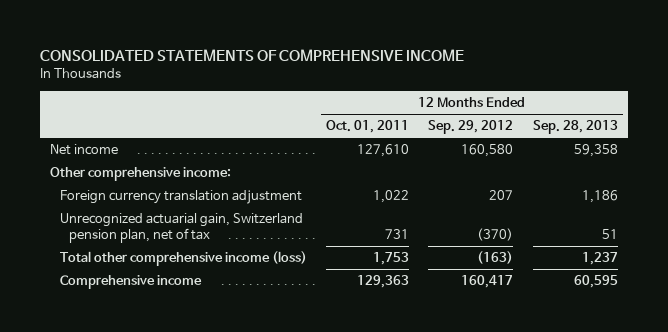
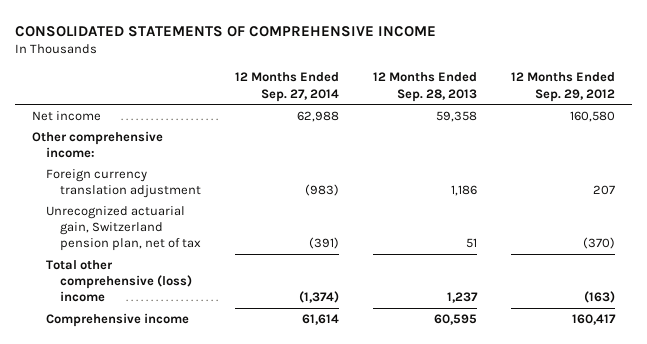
- | 12 Months Ended Oct. 01, 2011 | 12 Months Ended Sep. 29, 2012 | 12 Months Ended Sep. 28, 2013
+ | 12 Months Ended Sep. 27, 2014 | 12 Months Ended Sep. 28, 2013 | 12 Months Ended Sep. 29, 2012
- Total other comprehensive income (loss) | 1,753 | (163) | 1,237
+ Total other comprehensive (loss) income | (1,374) | 1,237 | (163)

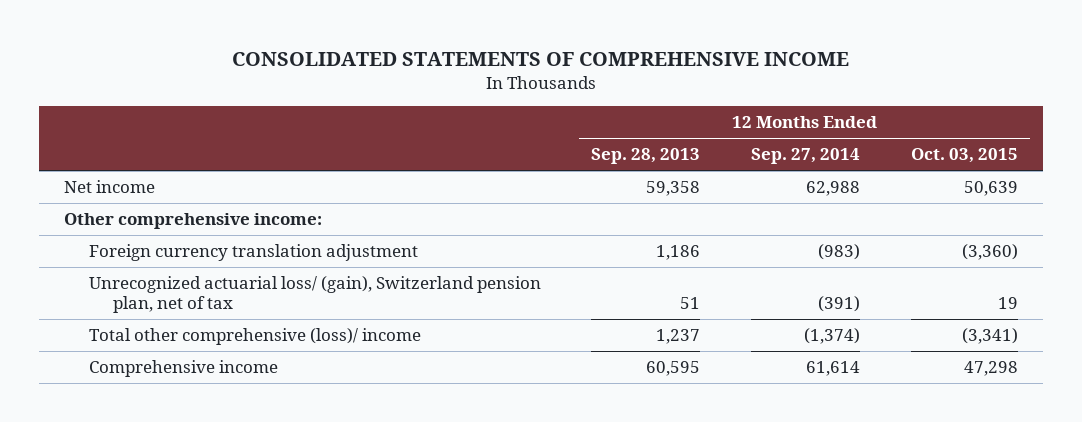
- | 12 Months Ended Sep. 27, 2014 | 12 Months Ended Sep. 28, 2013 | 12 Months Ended Sep. 29, 2012
+ | 12 Months Ended Sep. 28, 2013 | 12 Months Ended Sep. 27, 2014 | 12 Months Ended Oct. 03, 2015
- Unrecognized actuarial gain, Switzerland pension plan, net of tax | (391) | 51 | (370)
- Total other comprehensive (loss) income | (1,374) | 1,237 | (163)
+ Unrecognized actuarial loss/ (gain), Switzerland pension plan, net of tax | 51 | (391) | 19
+ Total other comprehensive (loss)/ income | 1,237 | (1,374) | (3,341)

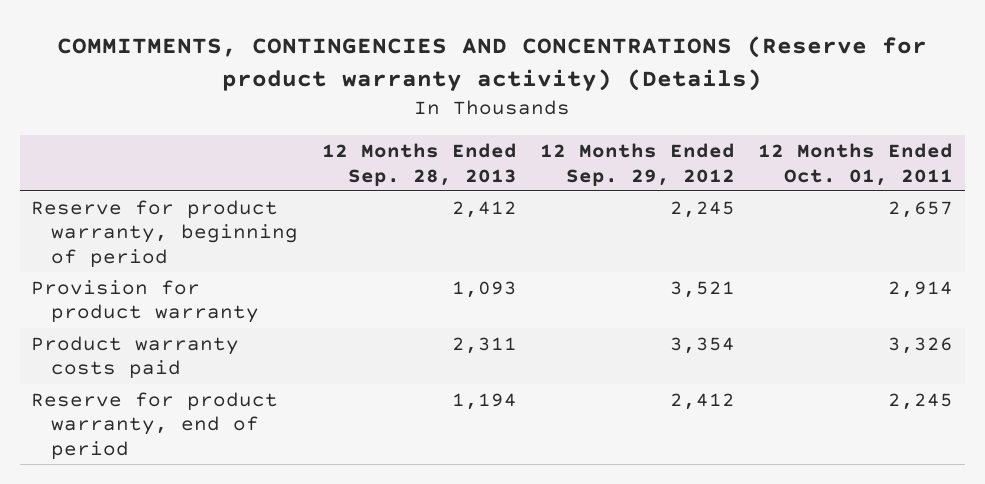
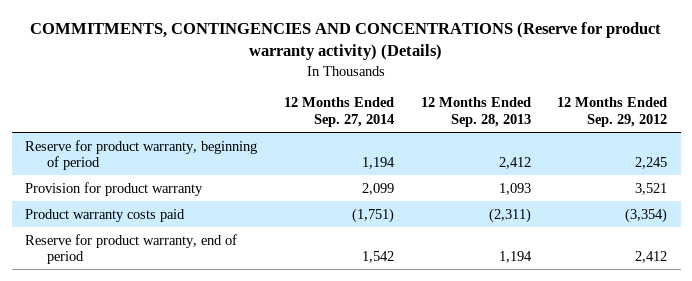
- | 12 Months Ended Sep. 28, 2013 | 12 Months Ended Sep. 29, 2012 | 12 Months Ended Oct. 01, 2011
+ | 12 Months Ended Sep. 27, 2014 | 12 Months Ended Sep. 28, 2013 | 12 Months Ended Sep. 29, 2012
- Product warranty costs paid | 2,311 | 3,354 | 3,326
+ Product warranty costs paid | (1,751) | (2,311) | (3,354)

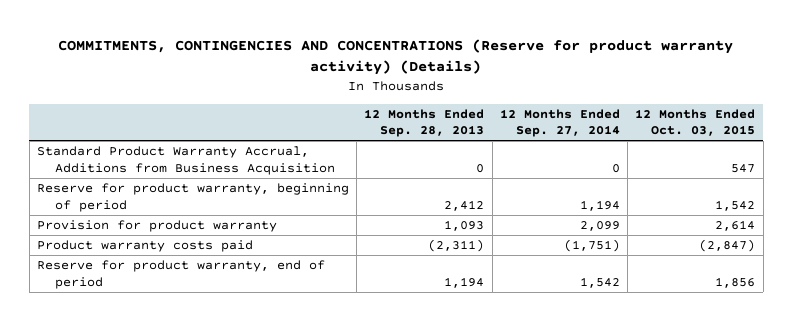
- | 12 Months Ended Sep. 27, 2014 | 12 Months Ended Sep. 28, 2013 | 12 Months Ended Sep. 29, 2012
+ | 12 Months Ended Sep. 28, 2013 | 12 Months Ended Sep. 27, 2014 | 12 Months Ended Oct. 03, 2015
+ Standard Product Warranty Accrual, Additions from Business Acquisition | 0 | 0 | 547

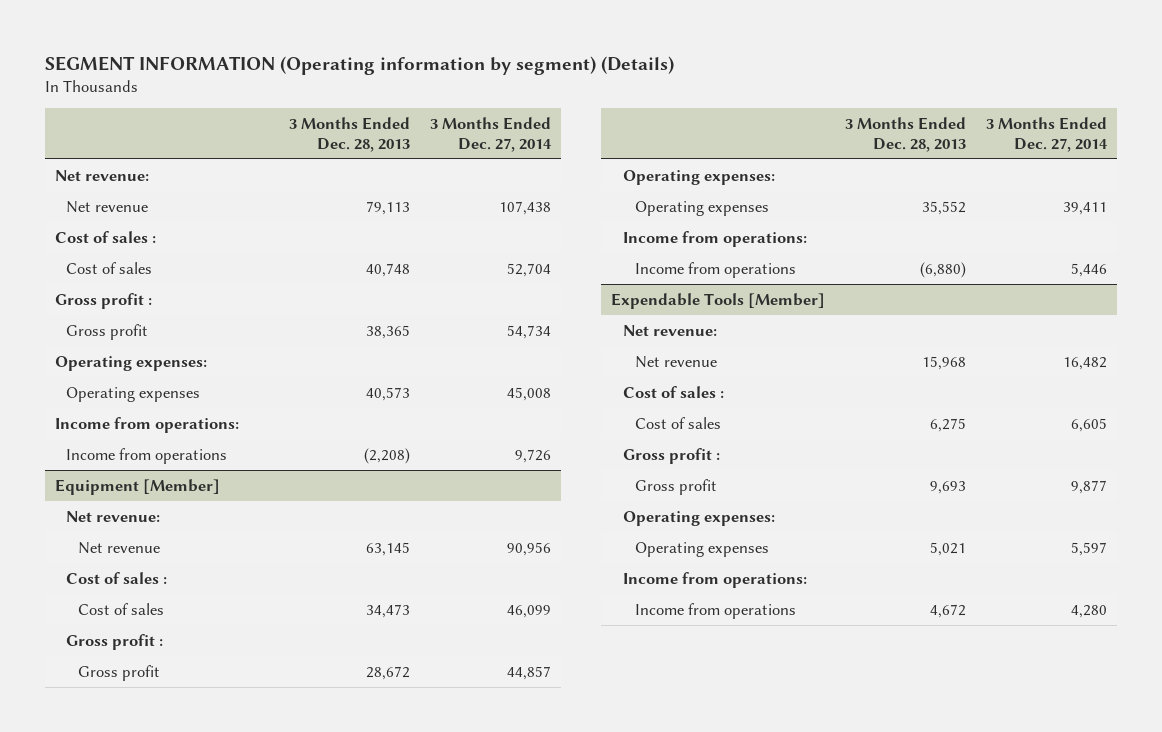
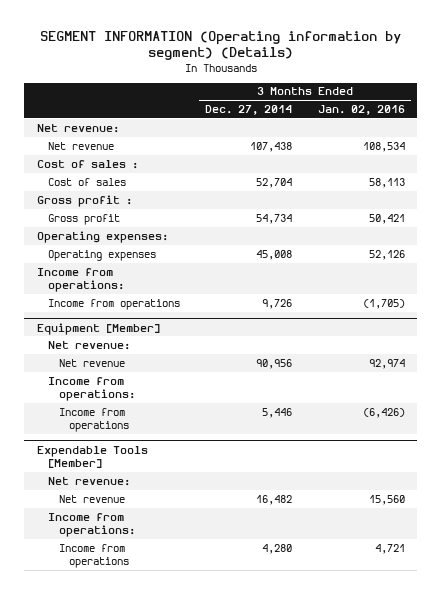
- | 3 Months Ended Dec. 28, 2013 | 3 Months Ended Dec. 27, 2014
+ | 3 Months Ended Dec. 27, 2014 | 3 Months Ended Jan. 02, 2016
@ Equipment [Member]
- Cost of sales :
- Cost of sales | 34,473 | 46,099
- Gross profit :
- Gross profit | 28,672 | 44,857
- Operating expenses:
- Operating expenses | 35,552 | 39,411
@ Expendable Tools [Member]
- Cost of sales :
- Cost of sales | 6,275 | 6,605
- Gross profit :
- Gross profit | 9,693 | 9,877
- Operating expenses:
- Operating expenses | 5,021 | 5,597

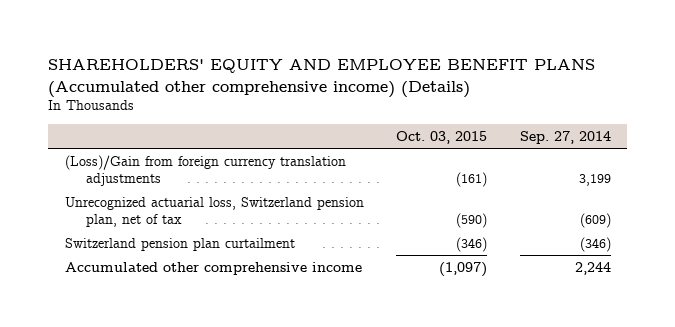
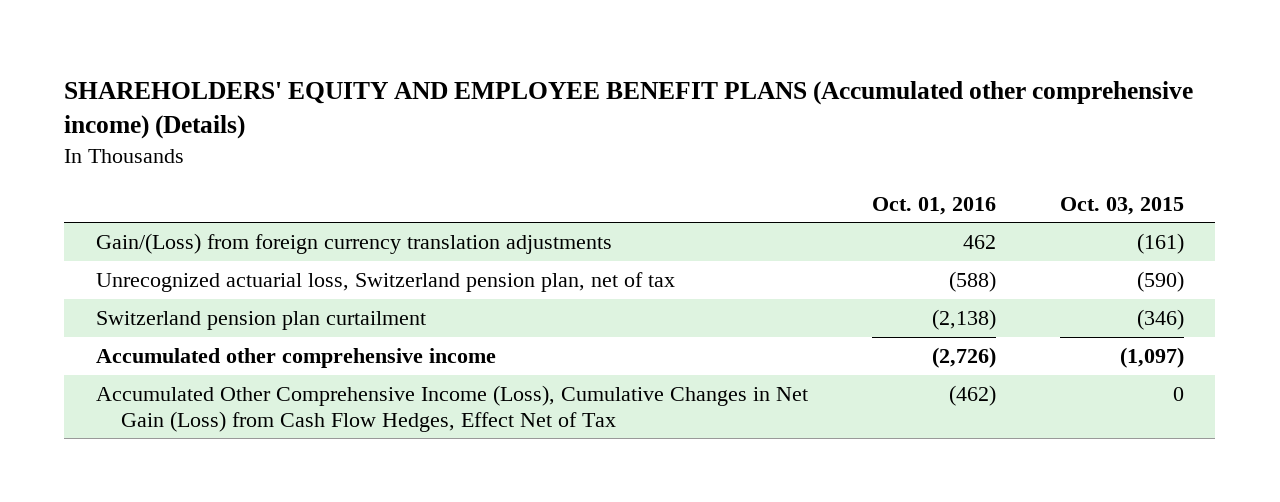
- | Oct. 03, 2015 | Sep. 27, 2014
+ | Oct. 01, 2016 | Oct. 03, 2015
- (Loss)/Gain from foreign currency translation adjustments | (161) | 3,199
+ Gain/(Loss) from foreign currency translation adjustments | 462 | (161)
+ Accumulated Other Comprehensive Income (Loss), Cumulative Changes in Net Gain (Loss) from Cash Flow Hedges, Effect Net of Tax | (462) | 0

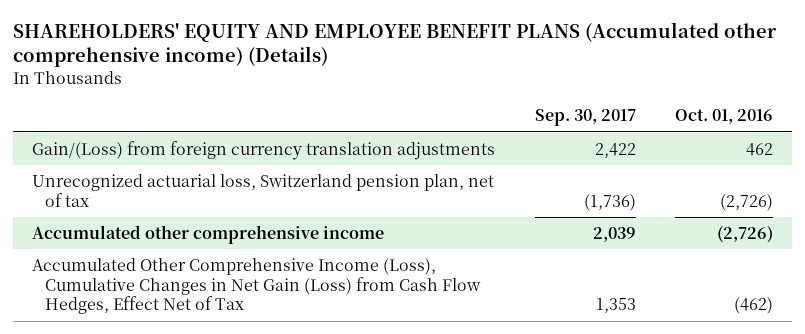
- | Oct. 01, 2016 | Oct. 03, 2015
+ | Sep. 30, 2017 | Oct. 01, 2016
- Unrecognized actuarial loss, Switzerland pension plan, net of tax | (588) | (590)
- Switzerland pension plan curtailment | (2,138) | (346)
+ Unrecognized actuarial loss, Switzerland pension plan, net of tax | (1,736) | (2,726)

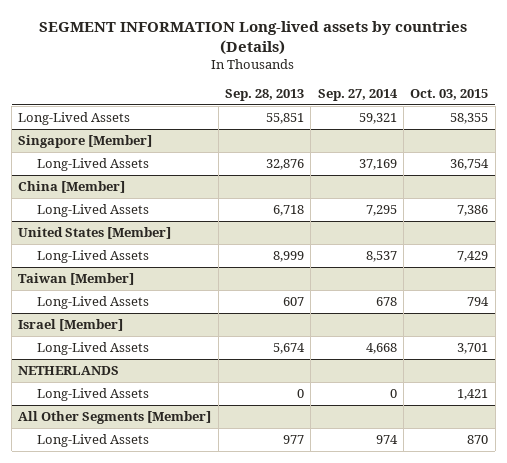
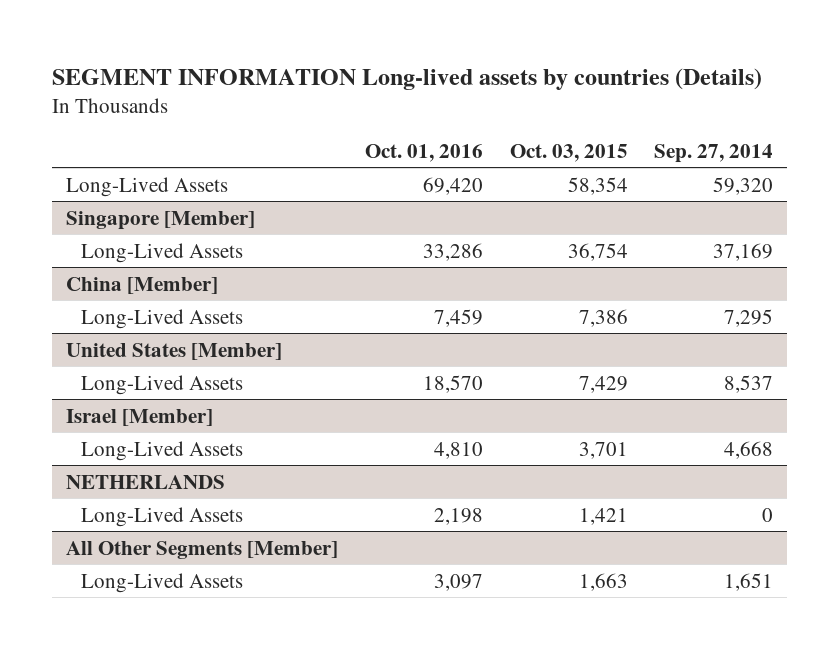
- | Sep. 28, 2013 | Sep. 27, 2014 | Oct. 03, 2015
+ | Oct. 01, 2016 | Oct. 03, 2015 | Sep. 27, 2014
- Long-Lived Assets | 55,851 | 59,321 | 58,355
+ Long-Lived Assets | 69,420 | 58,354 | 59,320
- Taiwan [Member]
- Long-Lived Assets | 607 | 678 | 794
@ All Other Segments [Member]
- Long-Lived Assets | 977 | 974 | 870
+ Long-Lived Assets | 3,097 | 1,663 | 1,651

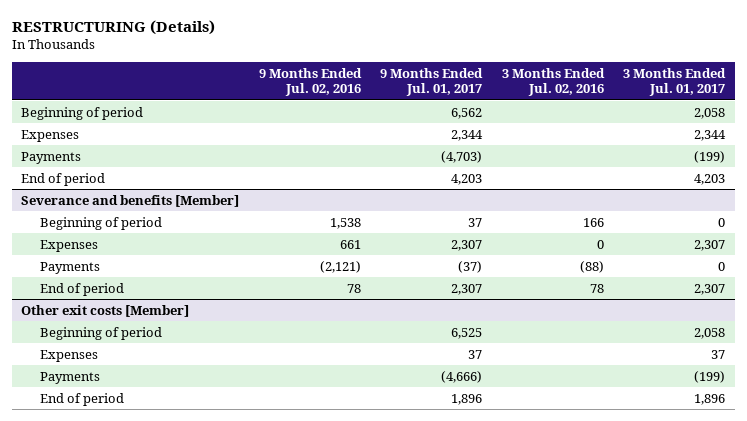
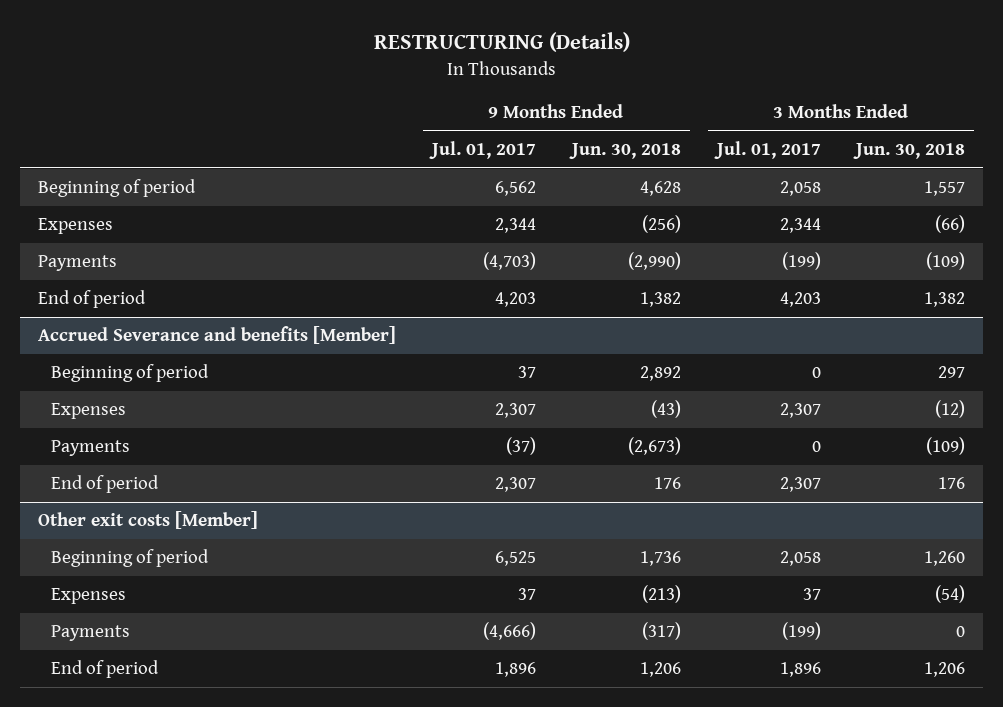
- | 9 Months Ended Jul. 02, 2016 | 9 Months Ended Jul. 01, 2017 | 3 Months Ended Jul. 02, 2016 | 3 Months Ended Jul. 01, 2017
+ | 9 Months Ended Jul. 01, 2017 | 9 Months Ended Jun. 30, 2018 | 3 Months Ended Jul. 01, 2017 | 3 Months Ended Jun. 30, 2018
- Severance and benefits [Member]
+ Accrued Severance and benefits [Member]

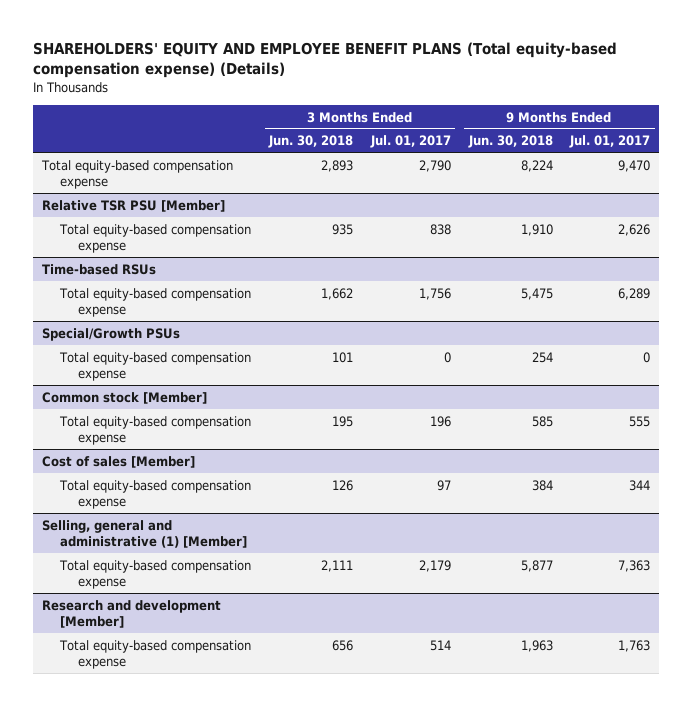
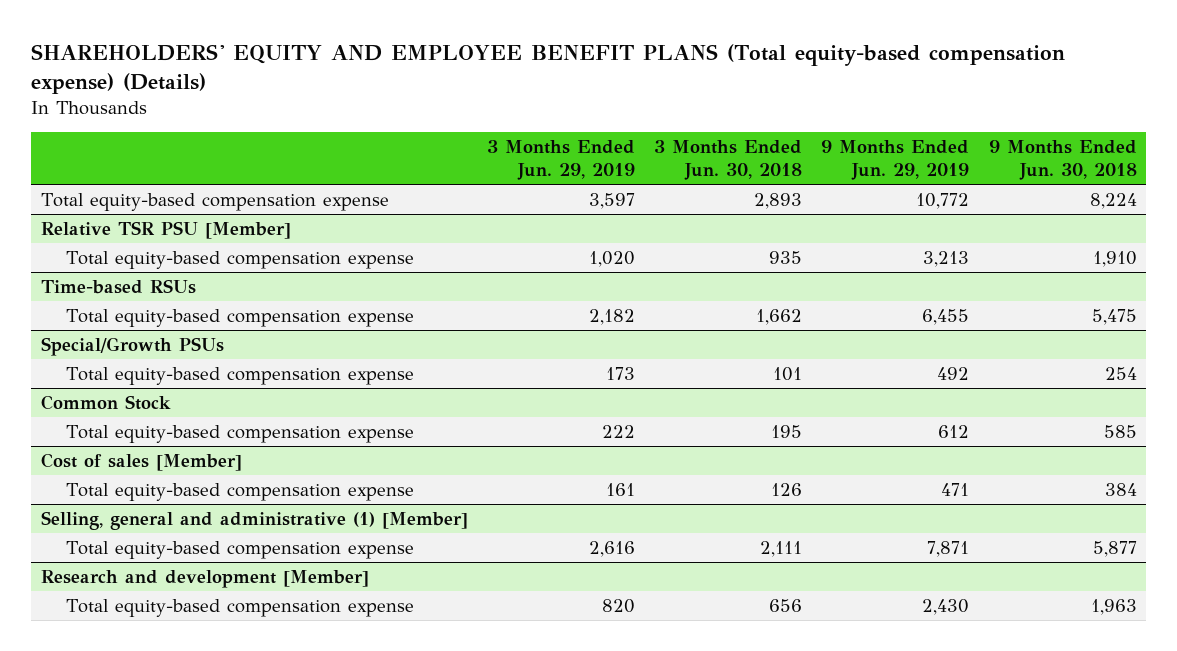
- | 3 Months Ended Jun. 30, 2018 | 3 Months Ended Jul. 01, 2017 | 9 Months Ended Jun. 30, 2018 | 9 Months Ended Jul. 01, 2017
+ | 3 Months Ended Jun. 29, 2019 | 3 Months Ended Jun. 30, 2018 | 9 Months Ended Jun. 29, 2019 | 9 Months Ended Jun. 30, 2018
- Common stock [Member]
+ Common Stock

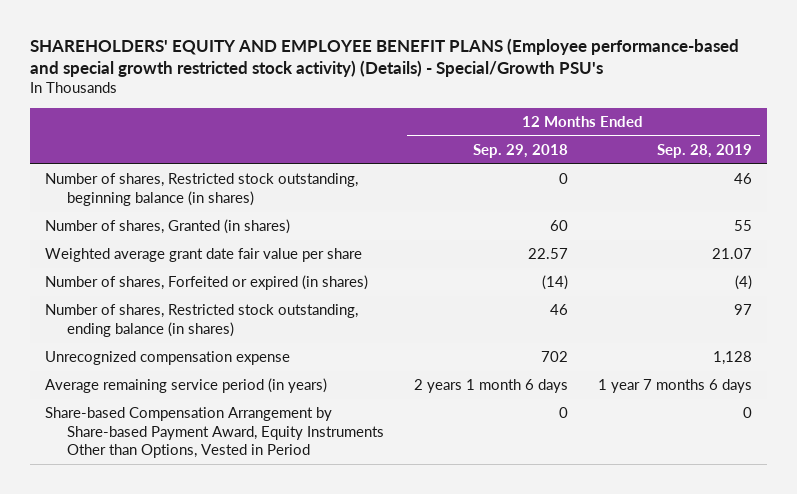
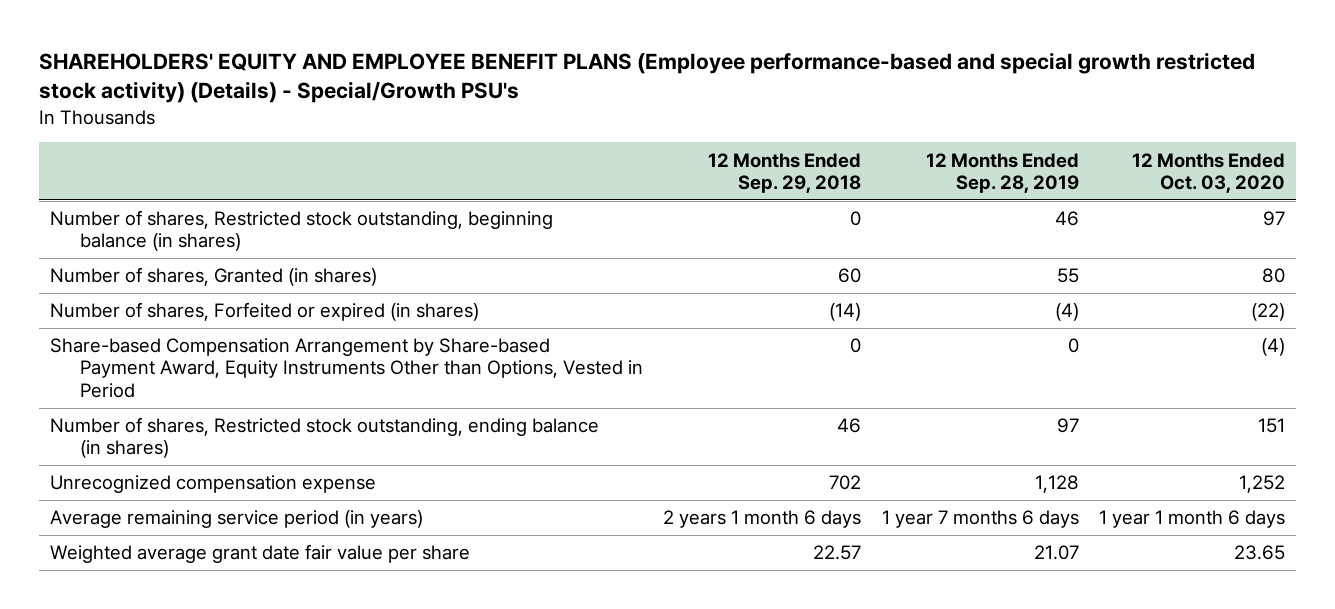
- | 12 Months Ended Sep. 29, 2018 | 12 Months Ended Sep. 28, 2019
+ | 12 Months Ended Sep. 29, 2018 | 12 Months Ended Sep. 28, 2019 | 12 Months Ended Oct. 03, 2020
moved up: Share-based Compensation Arrangement by Share-based Payment Award, Equity Instruments Other than Options, Vested in Period | 0 | 0 | (4)
moved down: Weighted average grant date fair value per share | 22.57 | 21.07 | 23.65

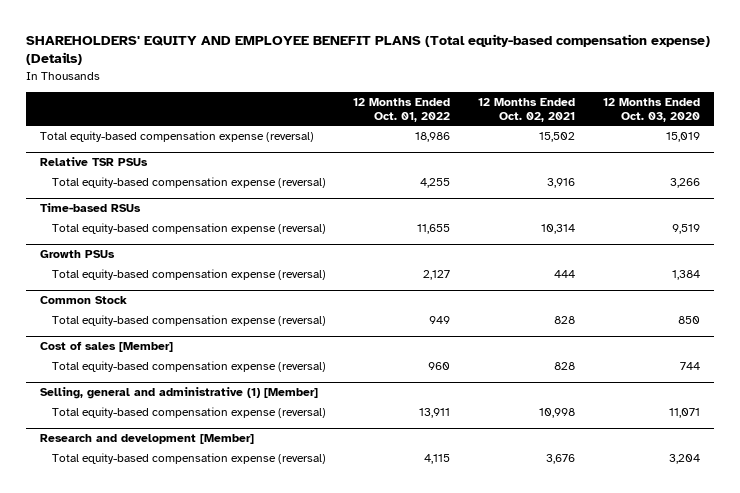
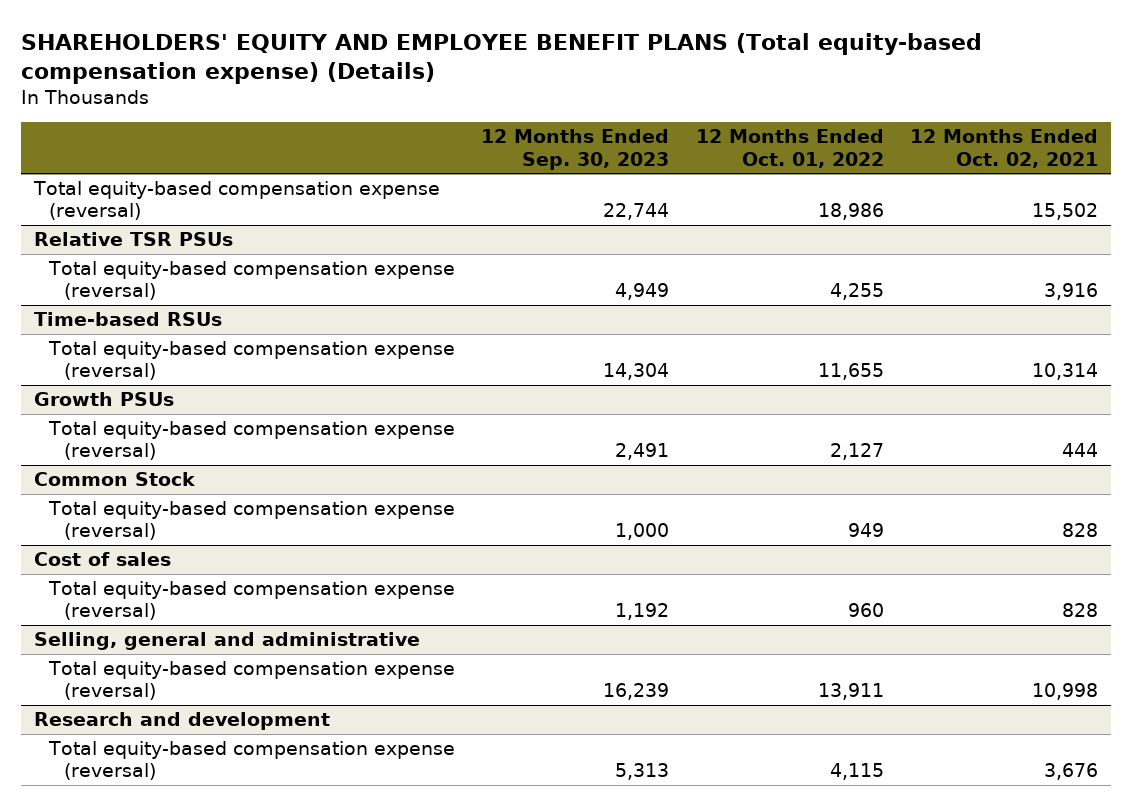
- | 12 Months Ended Oct. 01, 2022 | 12 Months Ended Oct. 02, 2021 | 12 Months Ended Oct. 03, 2020
+ | 12 Months Ended Sep. 30, 2023 | 12 Months Ended Oct. 01, 2022 | 12 Months Ended Oct. 02, 2021
- Cost of sales [Member]
+ Cost of sales
- Selling, general and administrative (1) [Member]
+ Selling, general and administrative
- Research and development [Member]
+ Research and development

